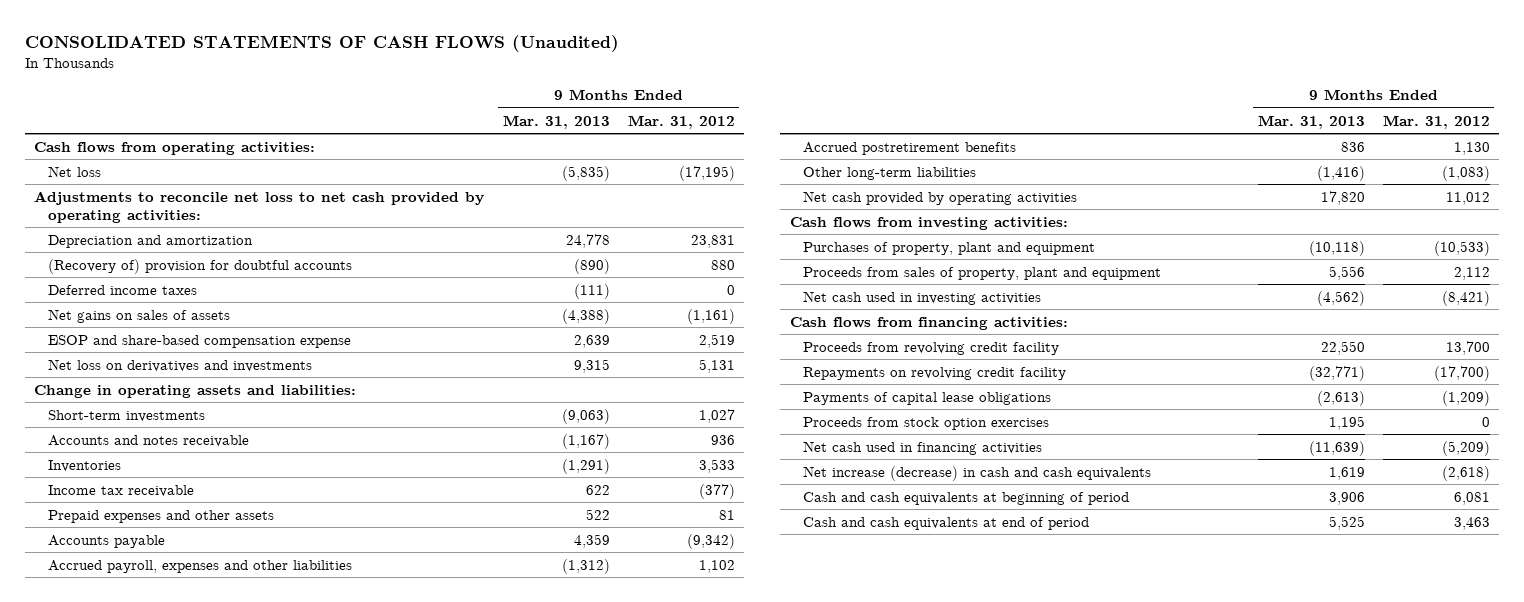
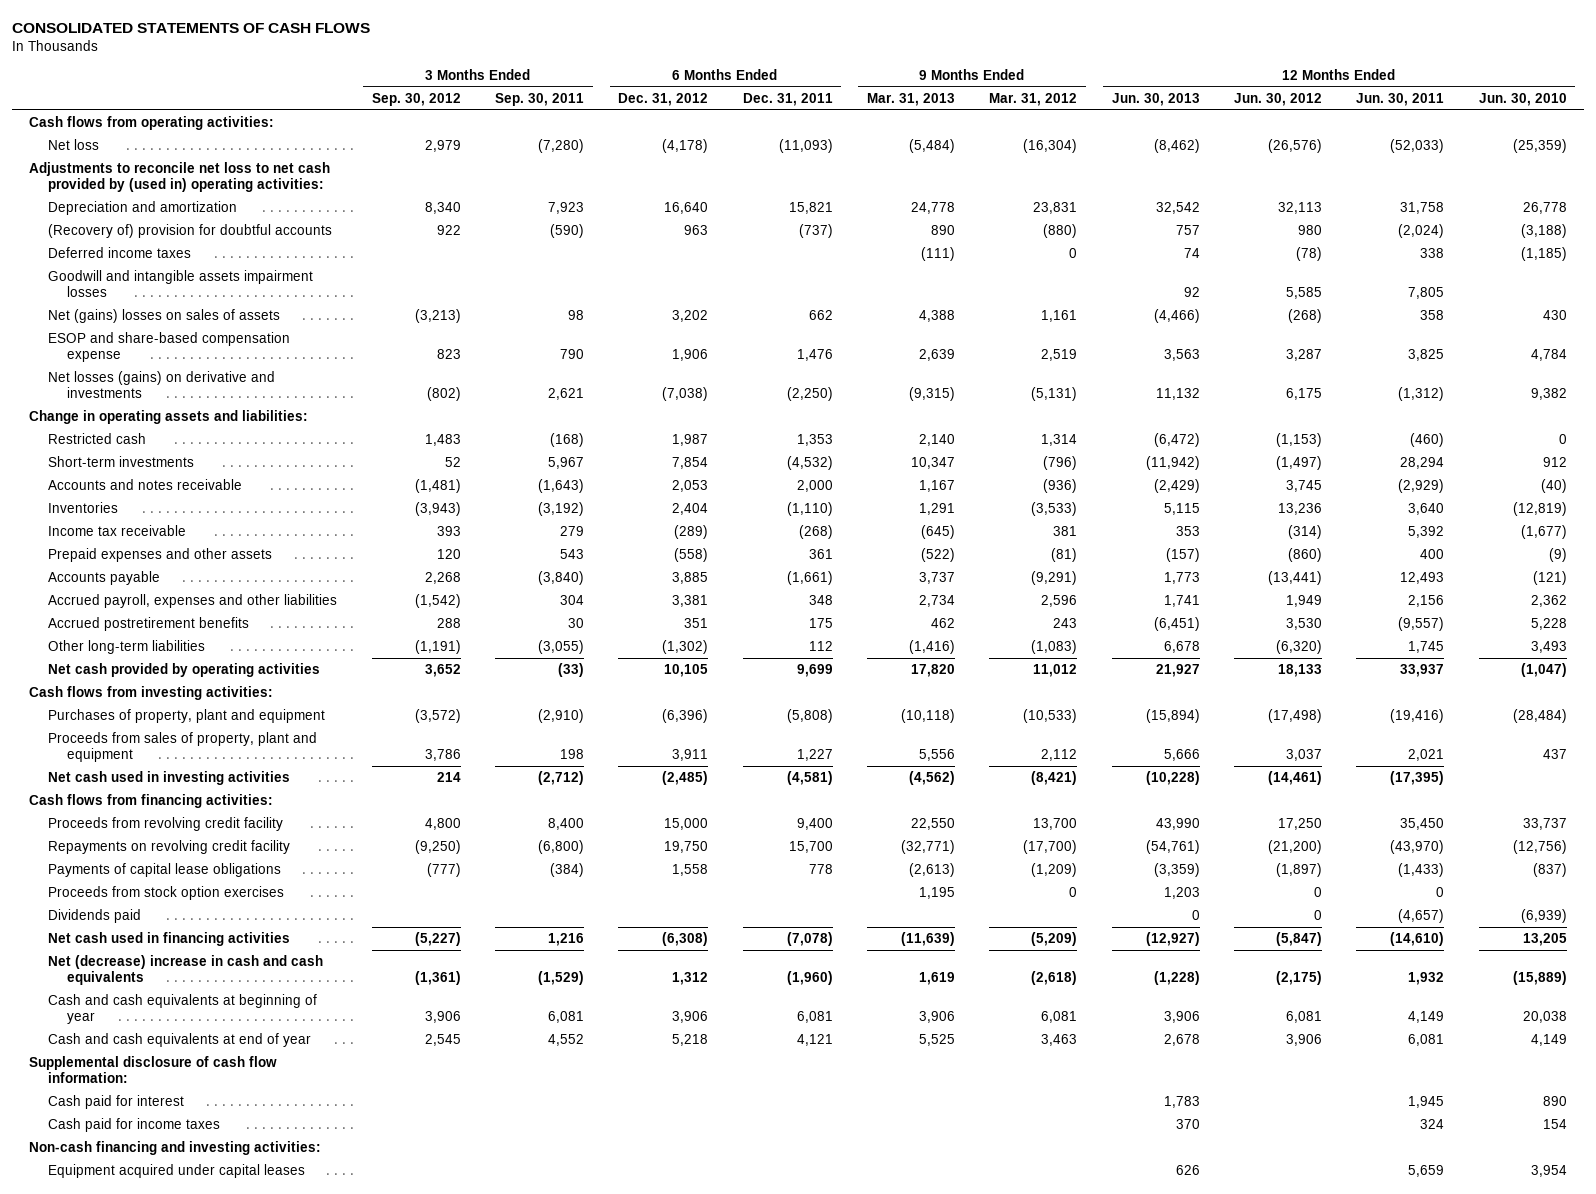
- CONSOLIDATED STATEMENTS OF CASH FLOWS (Unaudited)
+ CONSOLIDATED STATEMENTS OF CASH FLOWS
- | 9 Months Ended Mar. 31, 2013 | 9 Months Ended Mar. 31, 2012
+ | 3 Months Ended Sep. 30, 2012 | 3 Months Ended Sep. 30, 2011 | 6 Months Ended Dec. 31, 2012 | 6 Months Ended Dec. 31, 2011 | 9 Months Ended Mar. 31, 2013 | 9 Months Ended Mar. 31, 2012 | 12 Months Ended Jun. 30, 2013 | 12 Months Ended Jun. 30, 2012 | 12 Months Ended Jun. 30, 2011 | 12 Months Ended Jun. 30, 2010
- Net loss | (5,835) | (17,195)
- Adjustments to reconcile net loss to net cash provided by operating activities:
+ Net loss | 2,979 | (7,280) | (4,178) | (11,093) | (5,484) | (16,304) | (8,462) | (26,576) | (52,033) | (25,359)
+ Adjustments to reconcile net loss to net cash provided by (used in) operating activities:
- (Recovery of) provision for doubtful accounts | (890) | 880
+ (Recovery of) provision for doubtful accounts | 922 | (590) | 963 | (737) | 890 | (880) | 757 | 980 | (2,024) | (3,188)
- Net gains on sales of assets | (4,388) | (1,161)
+ Goodwill and intangible assets impairment losses | | | | | | | 92 | 5,585 | 7,805 |
+ Net (gains) losses on sales of assets | (3,213) | 98 | 3,202 | 662 | 4,388 | 1,161 | (4,466) | (268) | 358 | 430
- Net loss on derivatives and investments | 9,315 | 5,131
+ Net losses (gains) on derivative and investments | (802) | 2,621 | (7,038) | (2,250) | (9,315) | (5,131) | 11,132 | 6,175 | (1,312) | 9,382
- Short-term investments | (9,063) | 1,027
- Accounts and notes receivable | (1,167) | 936
- Inventories | (1,291) | 3,533
- Income tax receivable | 622 | (377)
- Prepaid expenses and other assets | 522 | 81
- Accounts payable | 4,359 | (9,342)
- Accrued payroll, expenses and other liabilities | (1,312) | 1,102
- Accrued postretirement benefits | 836 | 1,130
+ Restricted cash | 1,483 | (168) | 1,987 | 1,353 | 2,140 | 1,314 | (6,472) | (1,153) | (460) | 0
+ Short-term investments | 52 | 5,967 | 7,854 | (4,532) | 10,347 | (796) | (11,942) | (1,497) | 28,294 | 912
+ Accounts and notes receivable | (1,481) | (1,643) | 2,053 | 2,000 | 1,167 | (936) | (2,429) | 3,745 | (2,929) | (40)
+ Inventories | (3,943) | (3,192) | 2,404 | (1,110) | 1,291 | (3,533) | 5,115 | 13,236 | 3,640 | (12,819)
+ Income tax receivable | 393 | 279 | (289) | (268) | (645) | 381 | 353 | (314) | 5,392 | (1,677)
+ Prepaid expenses and other assets | 120 | 543 | (558) | 361 | (522) | (81) | (157) | (860) | 400 | (9)
+ Accounts payable | 2,268 | (3,840) | 3,885 | (1,661) | 3,737 | (9,291) | 1,773 | (13,441) | 12,493 | (121)
+ Accrued payroll, expenses and other liabilities | (1,542) | 304 | 3,381 | 348 | 2,734 | 2,596 | 1,741 | 1,949 | 2,156 | 2,362
+ Accrued postretirement benefits | 288 | 30 | 351 | 175 | 462 | 243 | (6,451) | 3,530 | (9,557) | 5,228
+ Dividends paid | | | | | | | 0 | 0 | (4,657) | (6,939)
- Net increase (decrease) in cash and cash equivalents | 1,619 | (2,618)
- Cash and cash equivalents at beginning of period | 3,906 | 6,081
- Cash and cash equivalents at end of period | 5,525 | 3,463
+ Net (decrease) increase in cash and cash equivalents | (1,361) | (1,529) | 1,312 | (1,960) | 1,619 | (2,618) | (1,228) | (2,175) | 1,932 | (15,889)
+ Cash and cash equivalents at beginning of year | 3,906 | 6,081 | 3,906 | 6,081 | 3,906 | 6,081 | 3,906 | 6,081 | 4,149 | 20,038
+ Cash and cash equivalents at end of year | 2,545 | 4,552 | 5,218 | 4,121 | 5,525 | 3,463 | 2,678 | 3,906 | 6,081 | 4,149
+ Supplemental disclosure of cash flow information:
+ Cash paid for interest | | | | | | | 1,783 | | 1,945 | 890
+ Cash paid for income taxes | | | | | | | 370 | | 324 | 154
+ Non-cash financing and investing activities:
+ Equipment acquired under capital leases | | | | | | | 626 | | 5,659 | 3,954

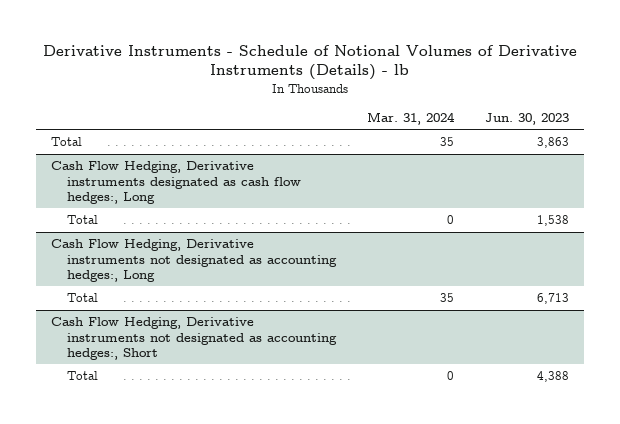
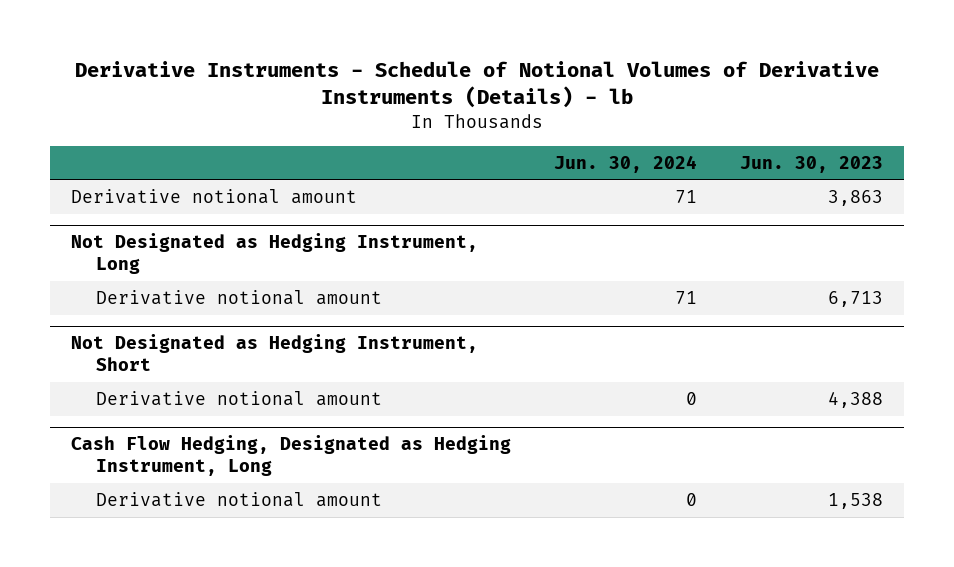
- | Mar. 31, 2024 | Jun. 30, 2023
+ | Jun. 30, 2024 | Jun. 30, 2023
- Total | 35 | 3,863
- Cash Flow Hedging, Derivative instruments designated as cash flow hedges:, Long
- Total | 0 | 1,538
- Cash Flow Hedging, Derivative instruments not designated as accounting hedges:, Long
- Total | 35 | 6,713
- Cash Flow Hedging, Derivative instruments not designated as accounting hedges:, Short
- Total | 0 | 4,388
+ Derivative notional amount | 71 | 3,863
+ Not Designated as Hedging Instrument, Long
+ Derivative notional amount | 71 | 6,713
+ Not Designated as Hedging Instrument, Short
+ Derivative notional amount | 0 | 4,388
+ Cash Flow Hedging, Designated as Hedging Instrument, Long
+ Derivative notional amount | 0 | 1,538

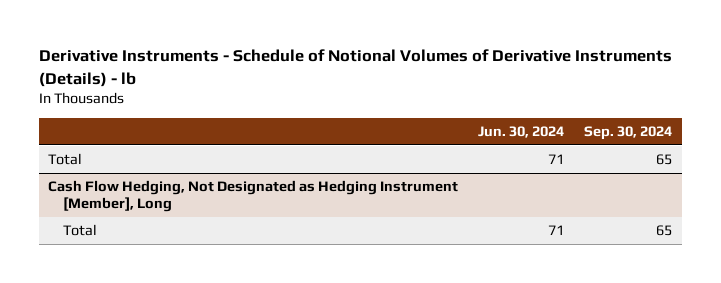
- | Jun. 30, 2024 | Jun. 30, 2023
+ | Jun. 30, 2024 | Sep. 30, 2024
- Derivative notional amount | 71 | 3,863
- Not Designated as Hedging Instrument, Long
- Derivative notional amount | 71 | 6,713
- Not Designated as Hedging Instrument, Short
- Derivative notional amount | 0 | 4,388
- Cash Flow Hedging, Designated as Hedging Instrument, Long
- Derivative notional amount | 0 | 1,538
+ Total | 71 | 65
+ Cash Flow Hedging, Not Designated as Hedging Instrument [Member], Long
+ Total | 71 | 65

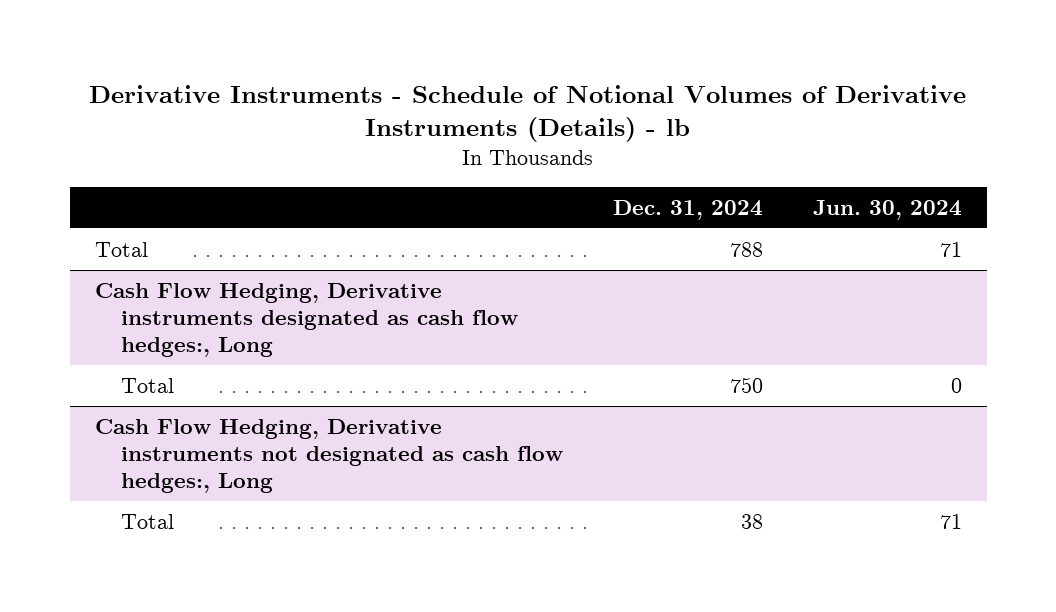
- | Jun. 30, 2024 | Sep. 30, 2024
+ | Dec. 31, 2024 | Jun. 30, 2024
- Cash Flow Hedging, Not Designated as Hedging Instrument [Member], Long
+ Cash Flow Hedging, Derivative instruments designated as cash flow hedges:, Long
+ Total | 750 | 0
+ Cash Flow Hedging, Derivative instruments not designated as cash flow hedges:, Long

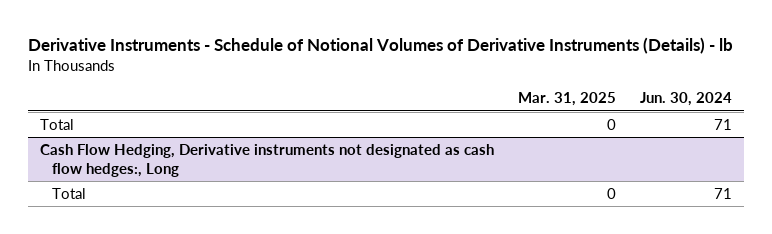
- | Dec. 31, 2024 | Jun. 30, 2024
+ | Mar. 31, 2025 | Jun. 30, 2024
- Cash Flow Hedging, Derivative instruments designated as cash flow hedges:, Long
- Total | 750 | 0

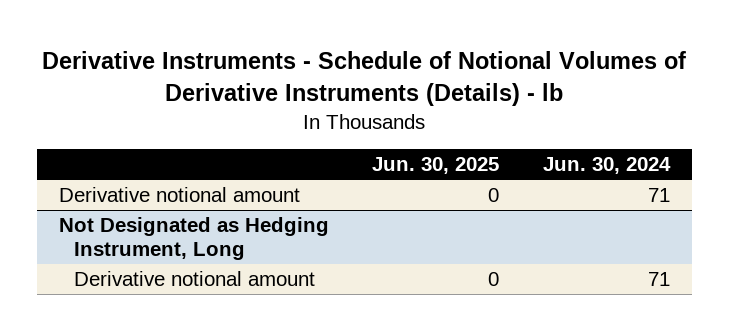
- | Mar. 31, 2025 | Jun. 30, 2024
+ | Jun. 30, 2025 | Jun. 30, 2024
- Total | 0 | 71
- Cash Flow Hedging, Derivative instruments not designated as cash flow hedges:, Long
- Total | 0 | 71
+ Derivative notional amount | 0 | 71
+ Not Designated as Hedging Instrument, Long
+ Derivative notional amount | 0 | 71

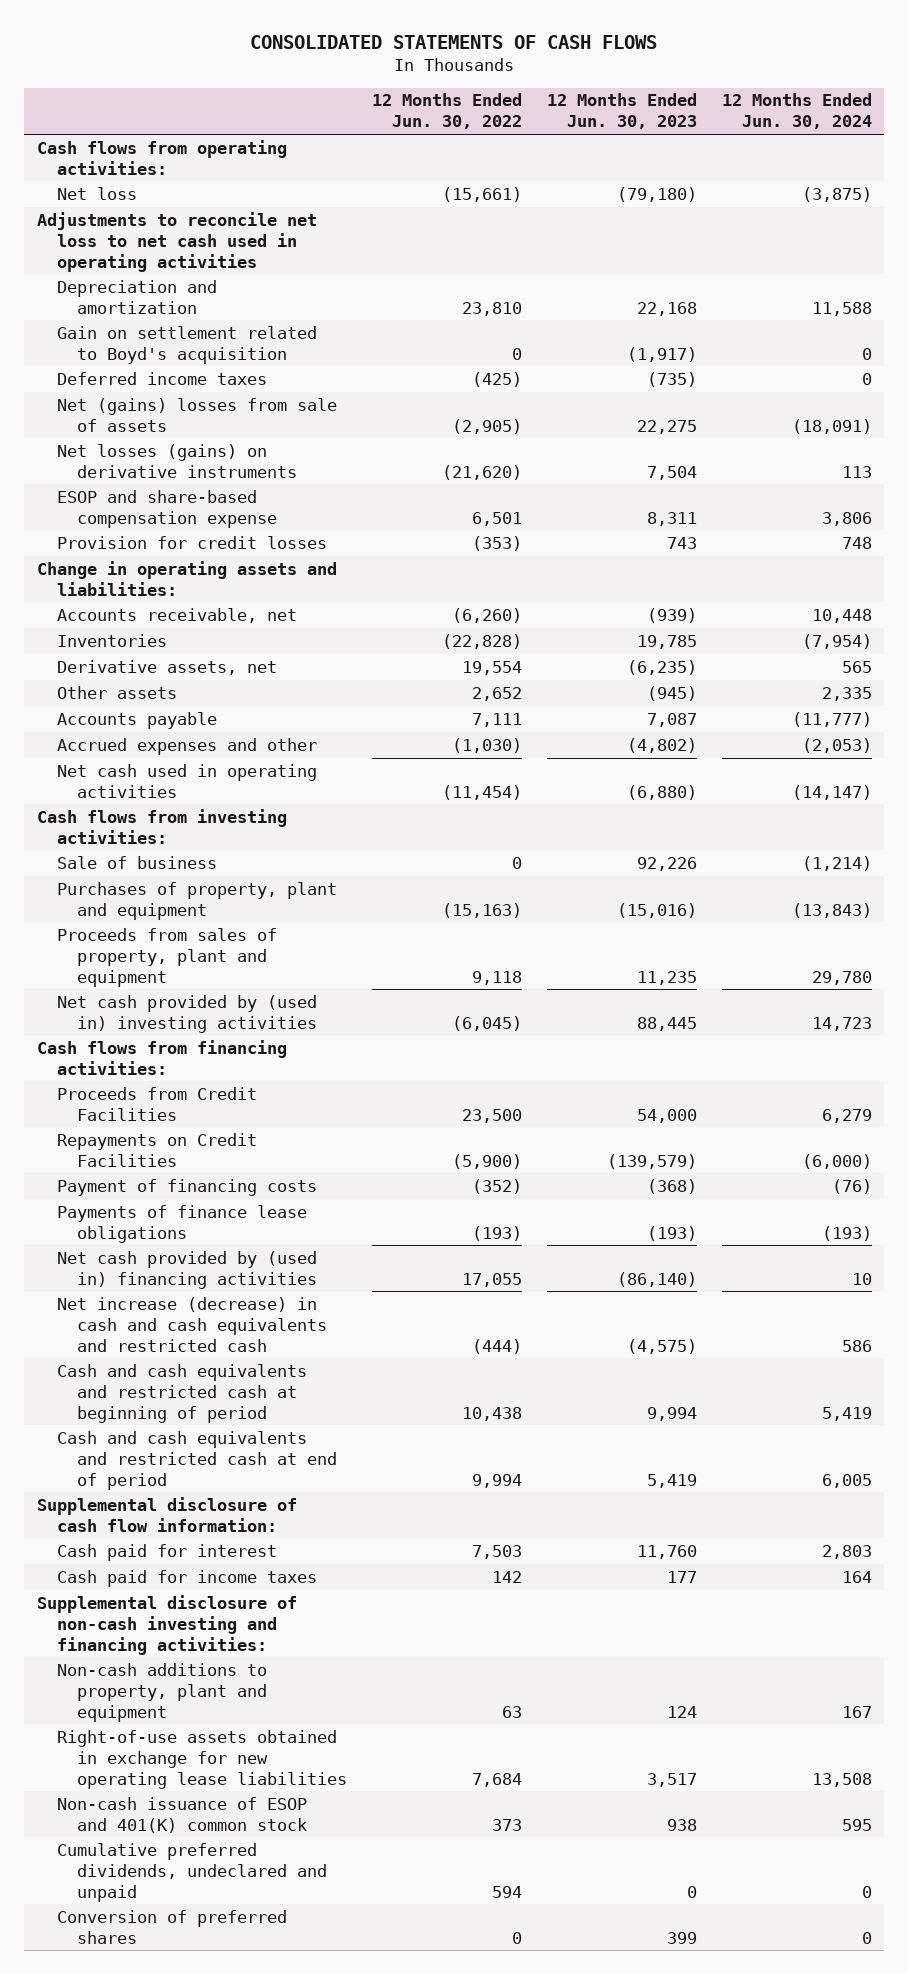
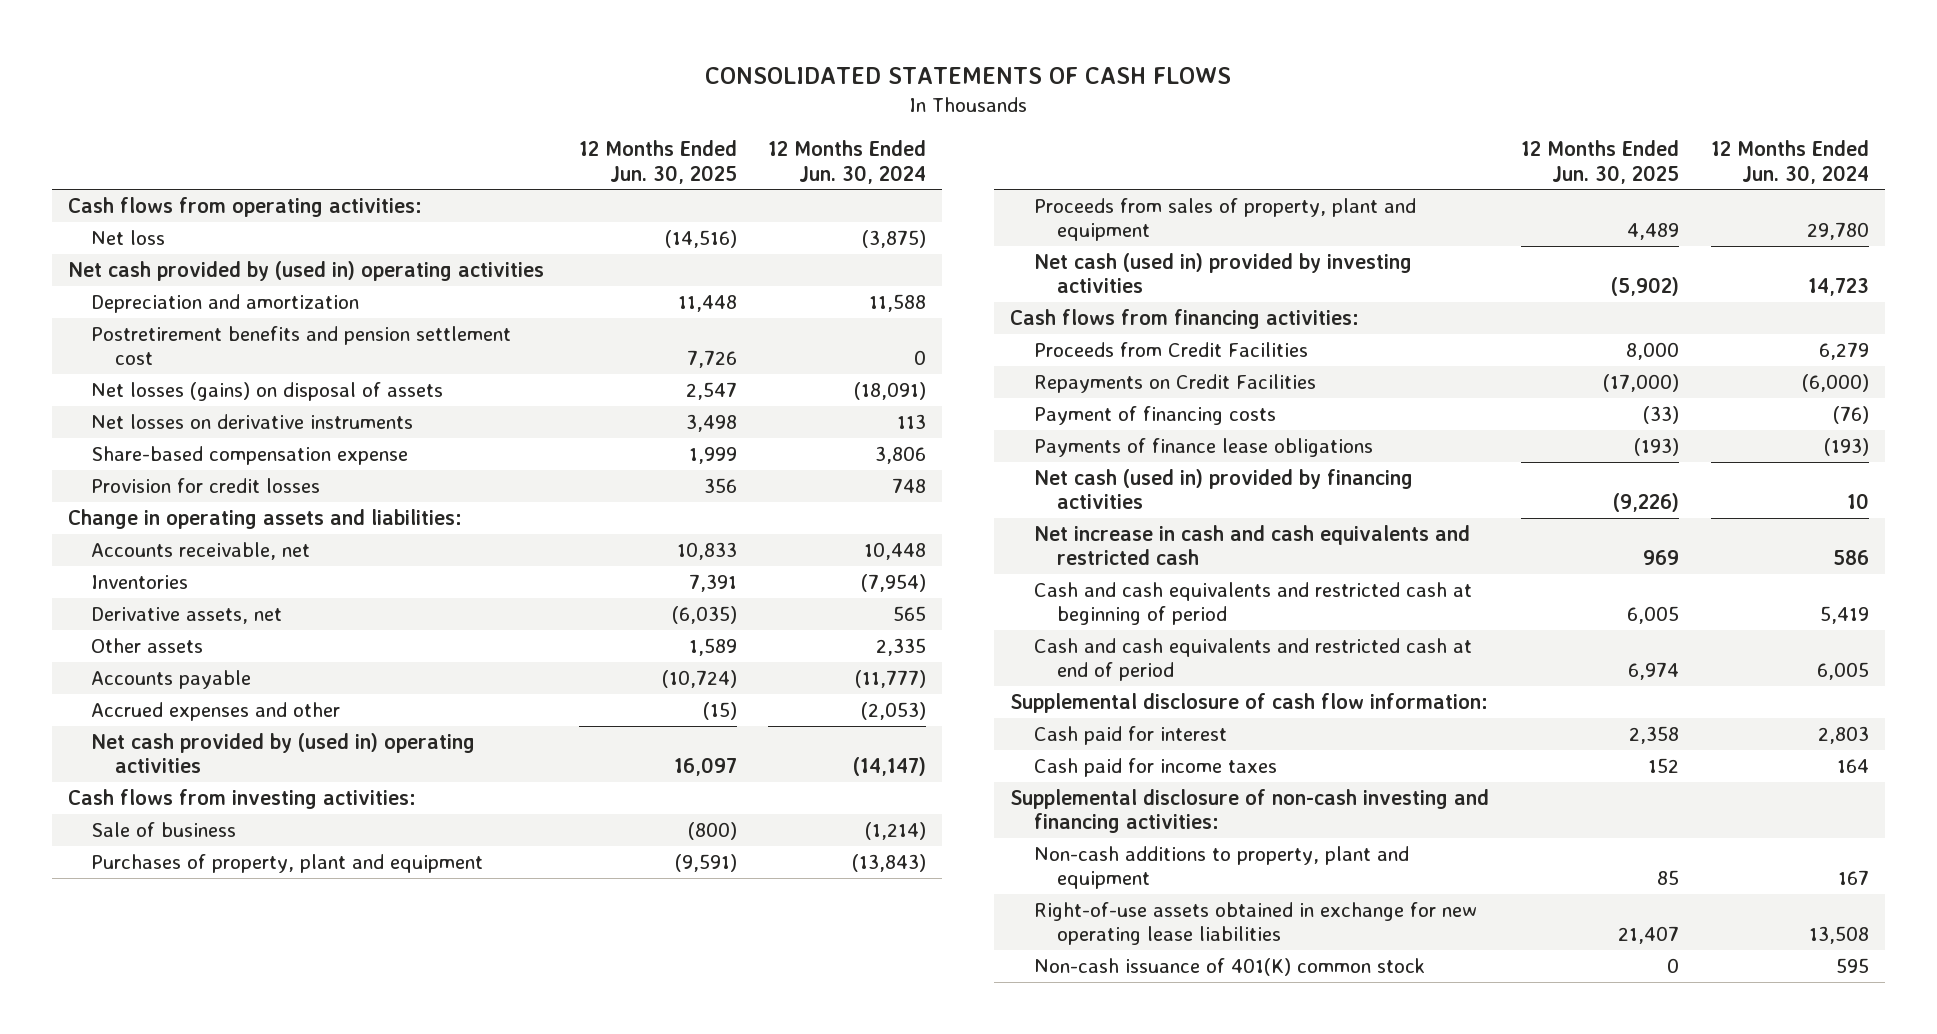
- | 12 Months Ended Jun. 30, 2022 | 12 Months Ended Jun. 30, 2023 | 12 Months Ended Jun. 30, 2024
+ | 12 Months Ended Jun. 30, 2025 | 12 Months Ended Jun. 30, 2024
- Adjustments to reconcile net loss to net cash used in operating activities
+ Net cash provided by (used in) operating activities
- Gain on settlement related to Boyd's acquisition | 0 | (1,917) | 0
- Deferred income taxes | (425) | (735) | 0
- Net (gains) losses from sale of assets | (2,905) | 22,275 | (18,091)
- Net losses (gains) on derivative instruments | (21,620) | 7,504 | 113
- ESOP and share-based compensation expense | 6,501 | 8,311 | 3,806
+ Postretirement benefits and pension settlement cost | 7,726 | 0
+ Net losses (gains) on disposal of assets | 2,547 | (18,091)
+ Net losses on derivative instruments | 3,498 | 113
+ Share-based compensation expense | 1,999 | 3,806
- Net cash used in operating activities | (11,454) | (6,880) | (14,147)
+ Net cash provided by (used in) operating activities | 16,097 | (14,147)
- Net cash provided by (used in) investing activities | (6,045) | 88,445 | 14,723
+ Net cash (used in) provided by investing activities | (5,902) | 14,723
- Net cash provided by (used in) financing activities | 17,055 | (86,140) | 10
- Net increase (decrease) in cash and cash equivalents and restricted cash | (444) | (4,575) | 586
+ Net cash (used in) provided by financing activities | (9,226) | 10
+ Net increase in cash and cash equivalents and restricted cash | 969 | 586
- Non-cash issuance of ESOP and 401(K) common stock | 373 | 938 | 595
- Cumulative preferred dividends, undeclared and unpaid | 594 | 0 | 0
- Conversion of preferred shares | 0 | 399 | 0
+ Non-cash issuance of 401(K) common stock | 0 | 595

